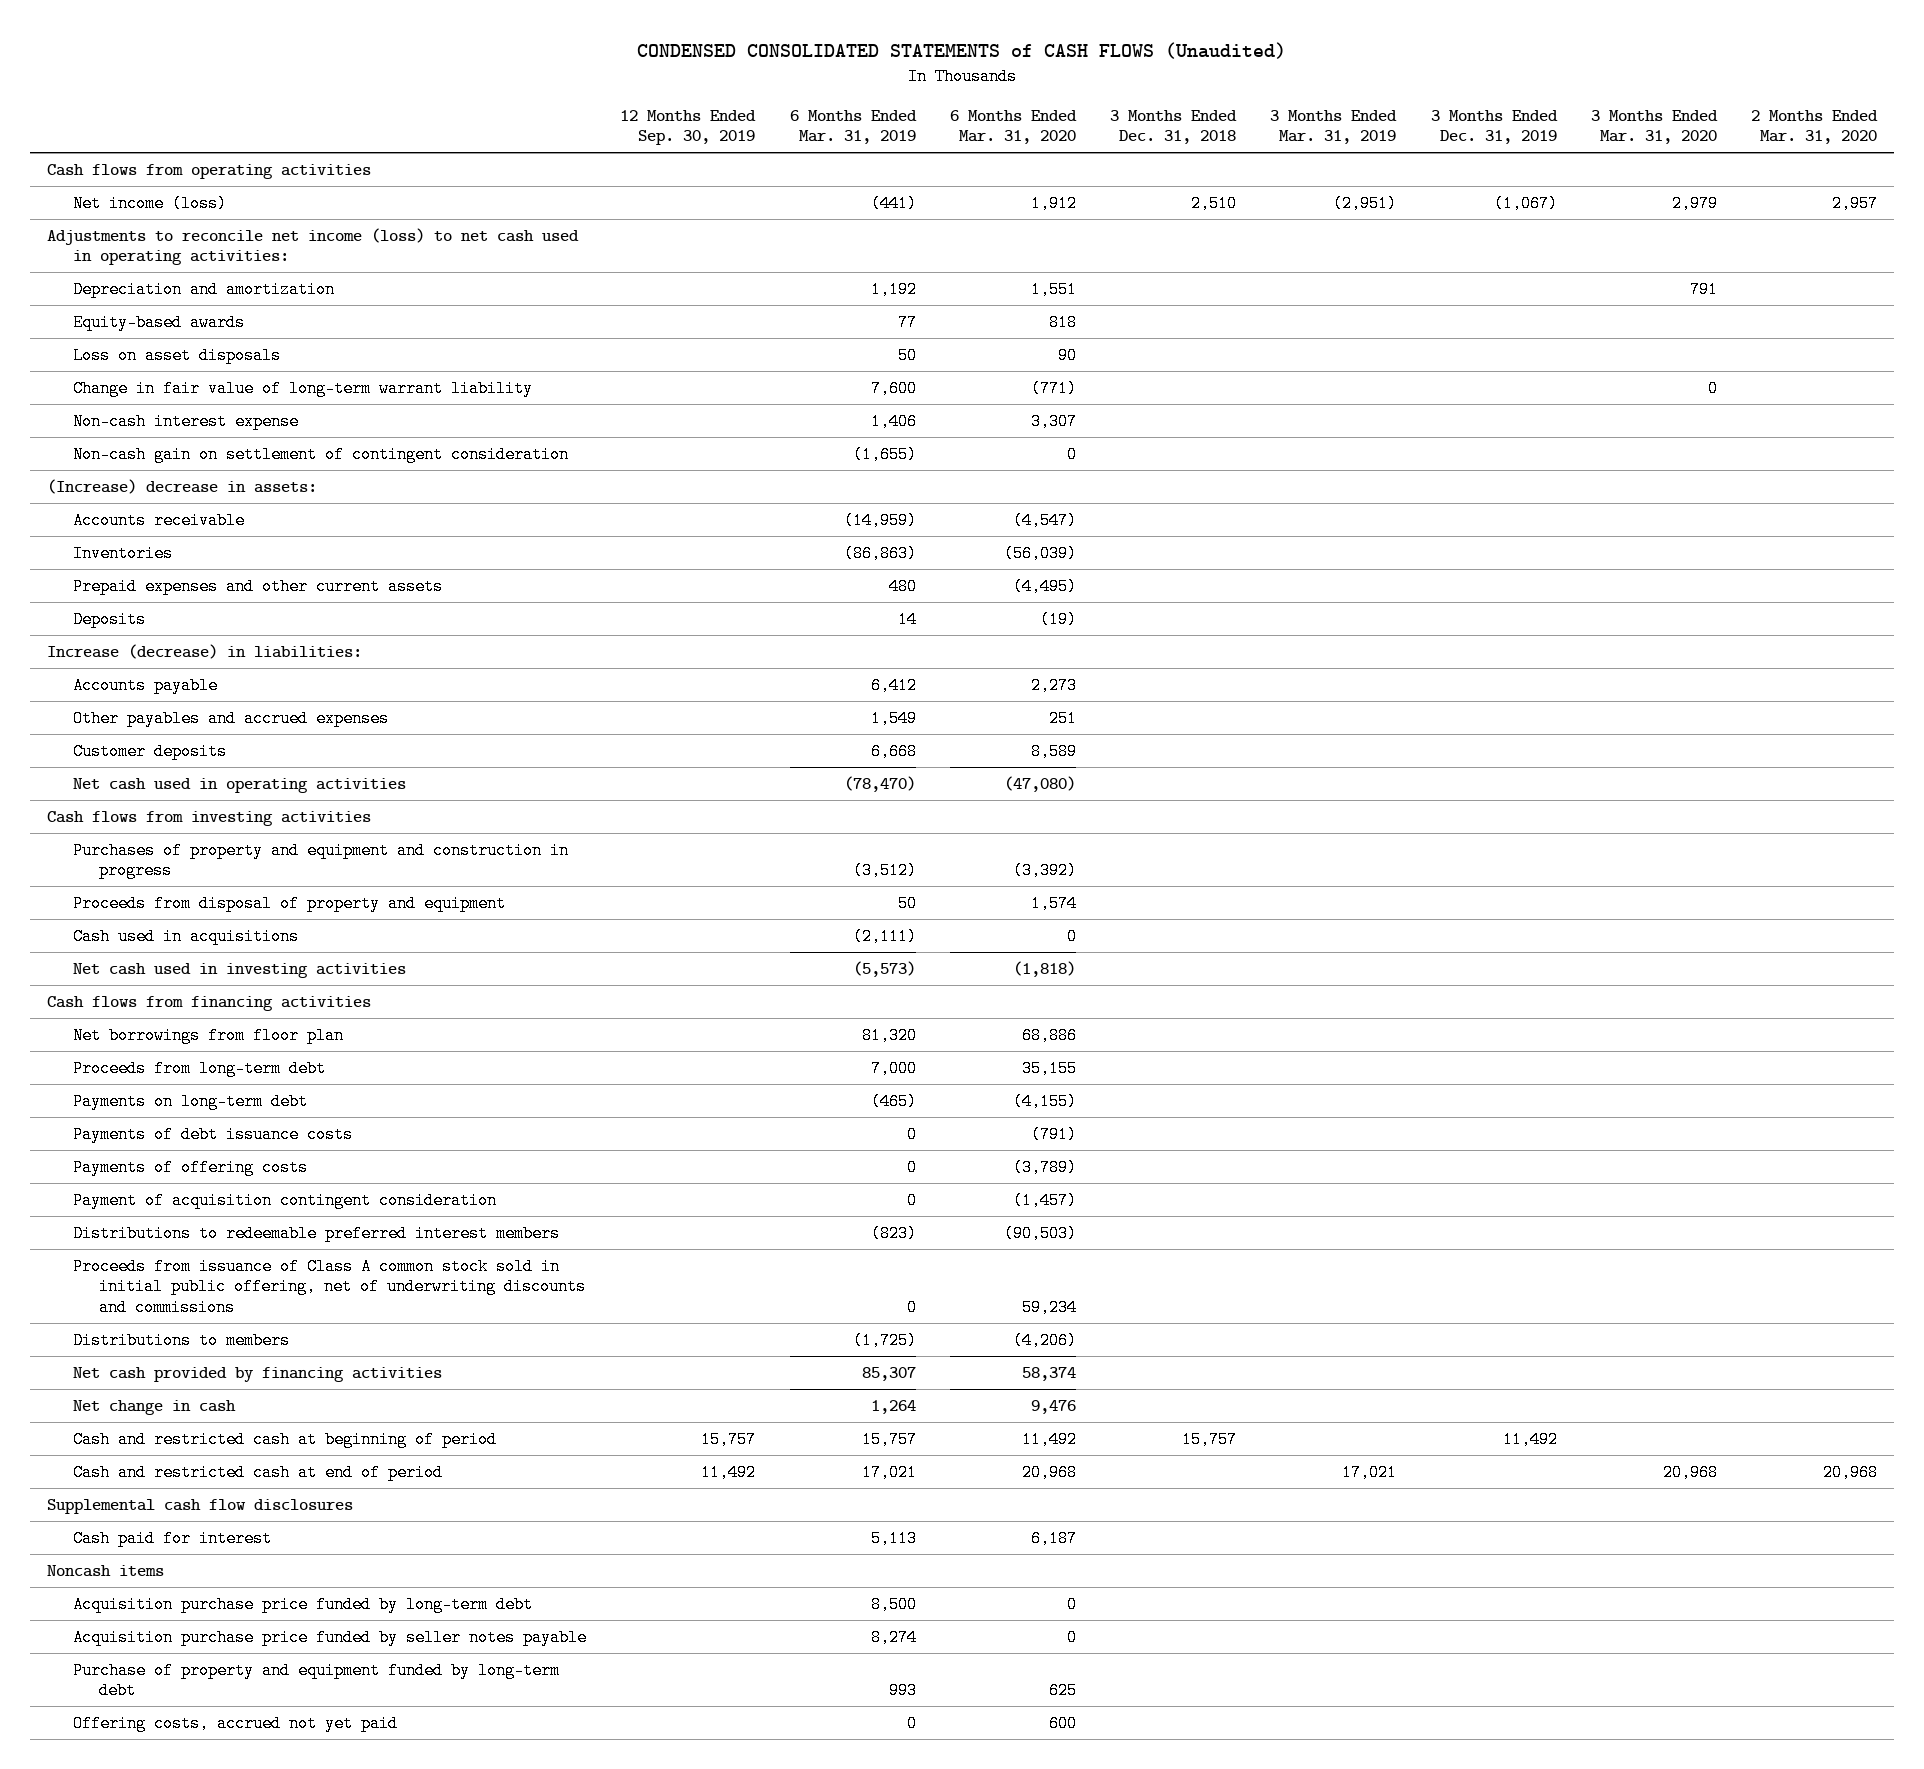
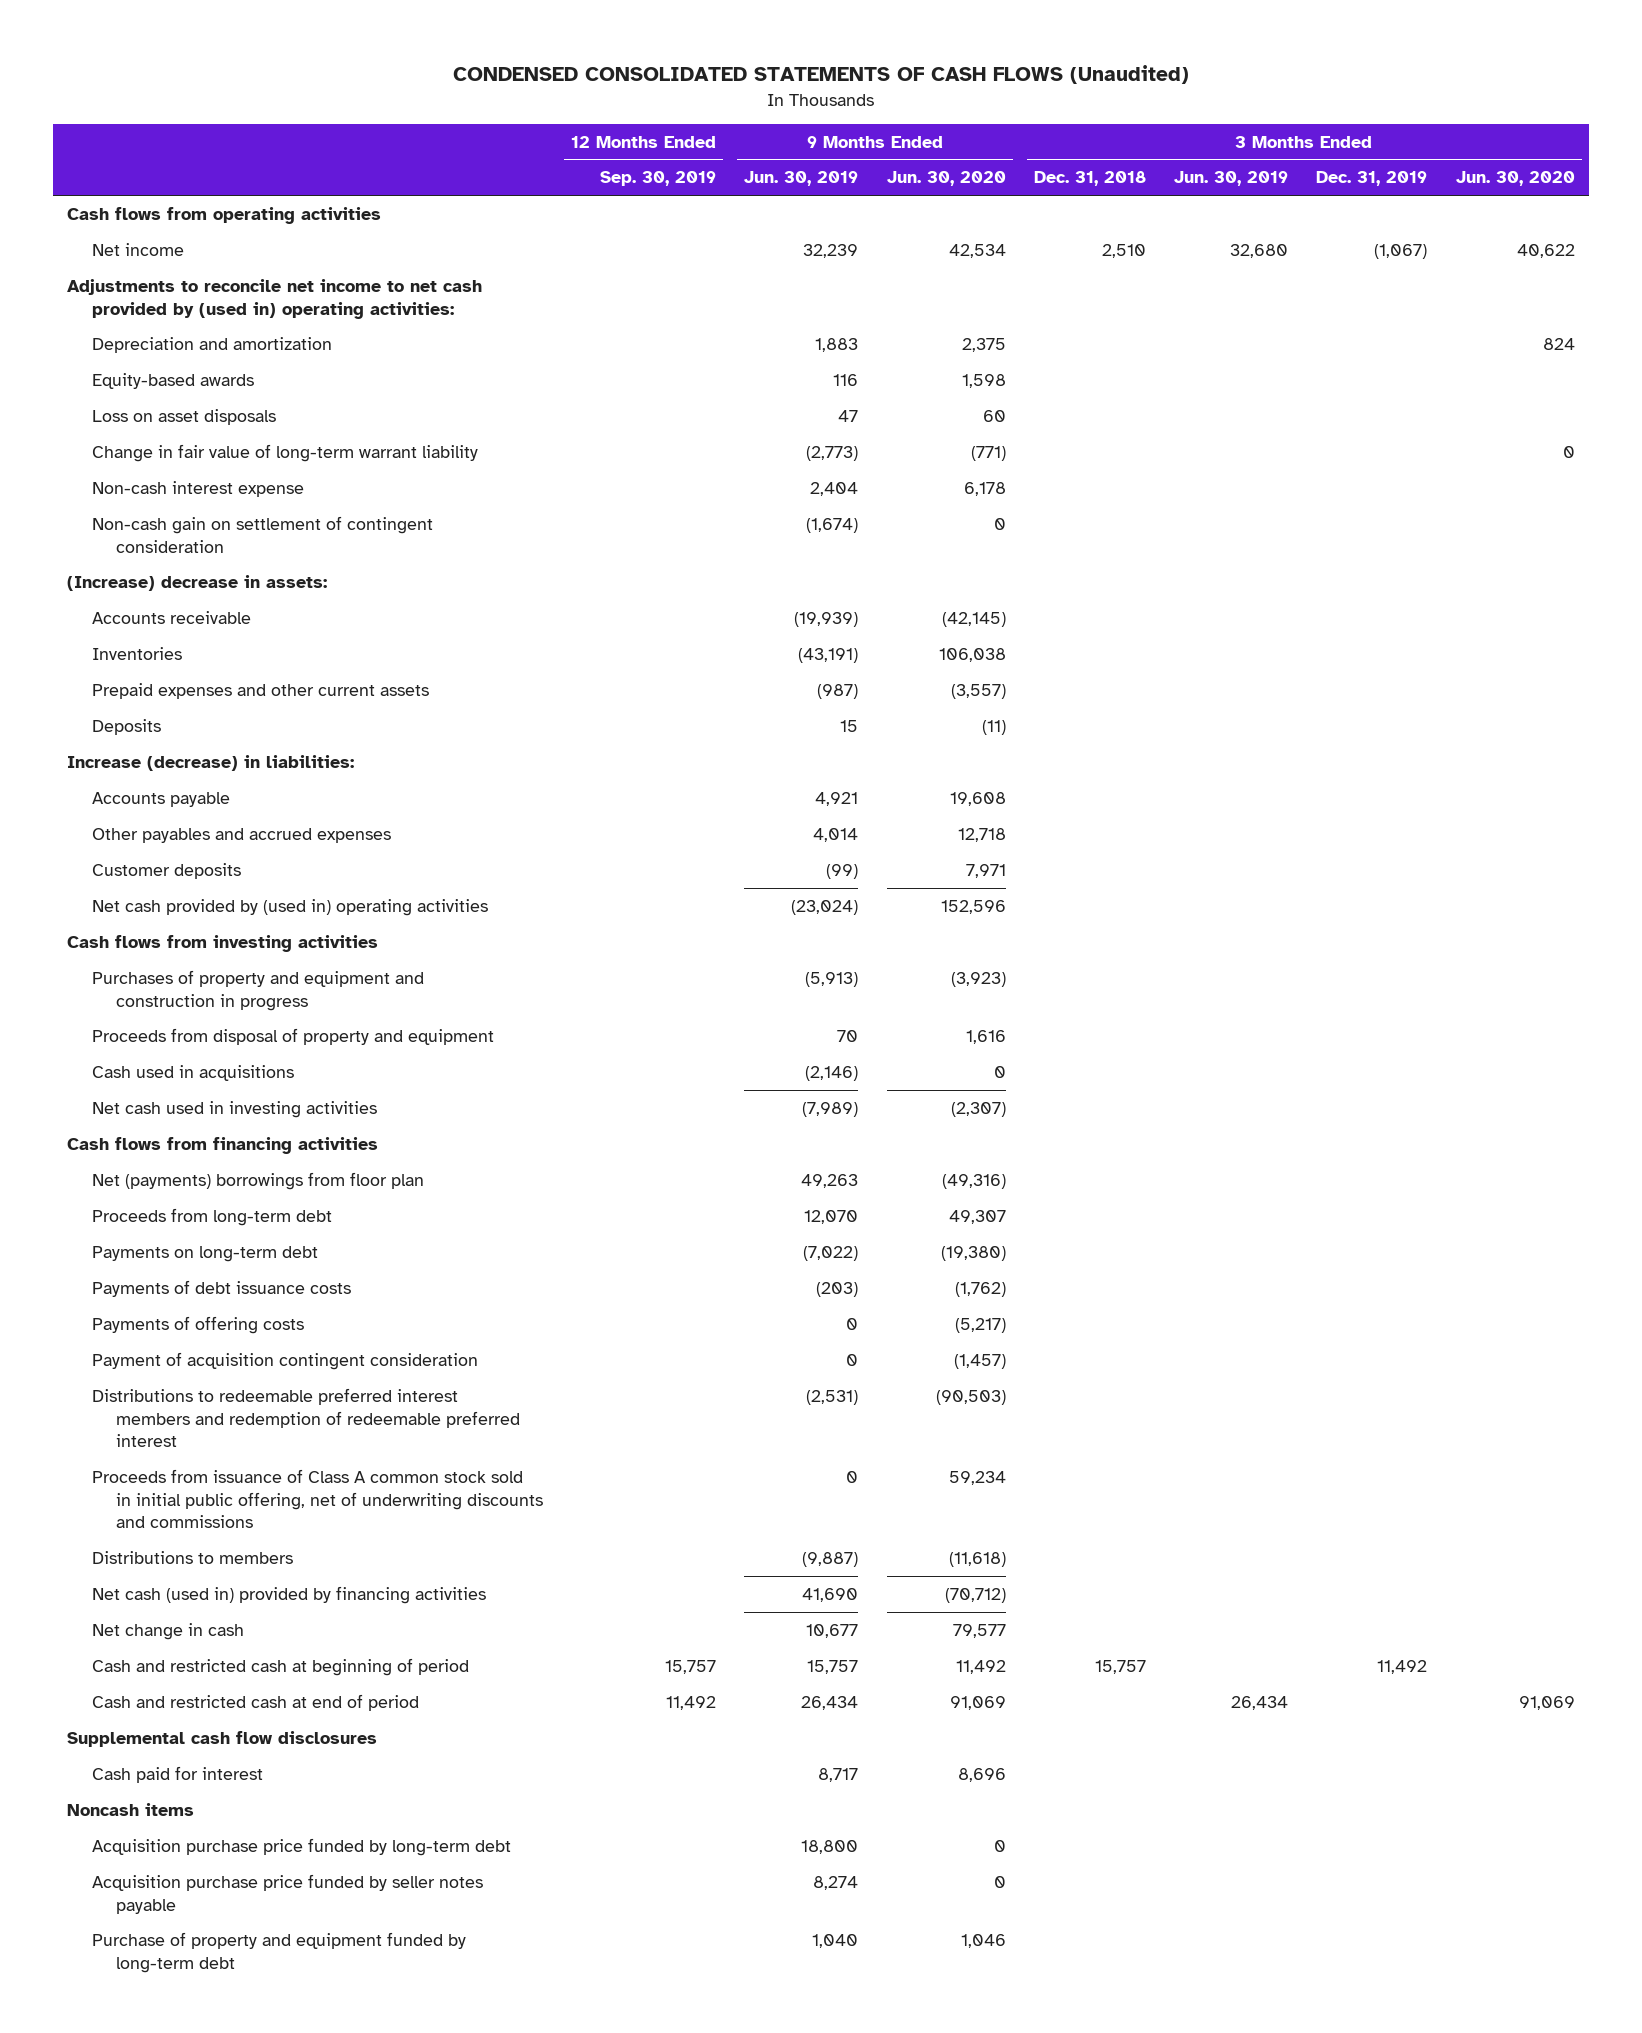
- CONDENSED CONSOLIDATED STATEMENTS of CASH FLOWS (Unaudited)
+ CONDENSED CONSOLIDATED STATEMENTS OF CASH FLOWS (Unaudited)
- | 12 Months Ended Sep. 30, 2019 | 6 Months Ended Mar. 31, 2019 | 6 Months Ended Mar. 31, 2020 | 3 Months Ended Dec. 31, 2018 | 3 Months Ended Mar. 31, 2019 | 3 Months Ended Dec. 31, 2019 | 3 Months Ended Mar. 31, 2020 | 2 Months Ended Mar. 31, 2020
+ | 12 Months Ended Sep. 30, 2019 | 9 Months Ended Jun. 30, 2019 | 9 Months Ended Jun. 30, 2020 | 3 Months Ended Dec. 31, 2018 | 3 Months Ended Jun. 30, 2019 | 3 Months Ended Dec. 31, 2019 | 3 Months Ended Jun. 30, 2020
- Net income (loss) | | (441) | 1,912 | 2,510 | (2,951) | (1,067) | 2,979 | 2,957
- Adjustments to reconcile net income (loss) to net cash used in operating activities:
+ Net income | | 32,239 | 42,534 | 2,510 | 32,680 | (1,067) | 40,622
+ Adjustments to reconcile net income to net cash provided by (used in) operating activities:
- Net cash used in operating activities | | (78,470) | (47,080) | | | | |
+ Net cash provided by (used in) operating activities | | (23,024) | 152,596 | | | |
- Net borrowings from floor plan | | 81,320 | 68,886 | | | | |
+ Net (payments) borrowings from floor plan | | 49,263 | (49,316) | | | |
- Distributions to redeemable preferred interest members | | (823) | (90,503) | | | | |
+ Distributions to redeemable preferred interest members and redemption of redeemable preferred interest | | (2,531) | (90,503) | | | |
- Net cash provided by financing activities | | 85,307 | 58,374 | | | | |
+ Net cash (used in) provided by financing activities | | 41,690 | (70,712) | | | |
- Offering costs, accrued not yet paid | | 0 | 600 | | | | |

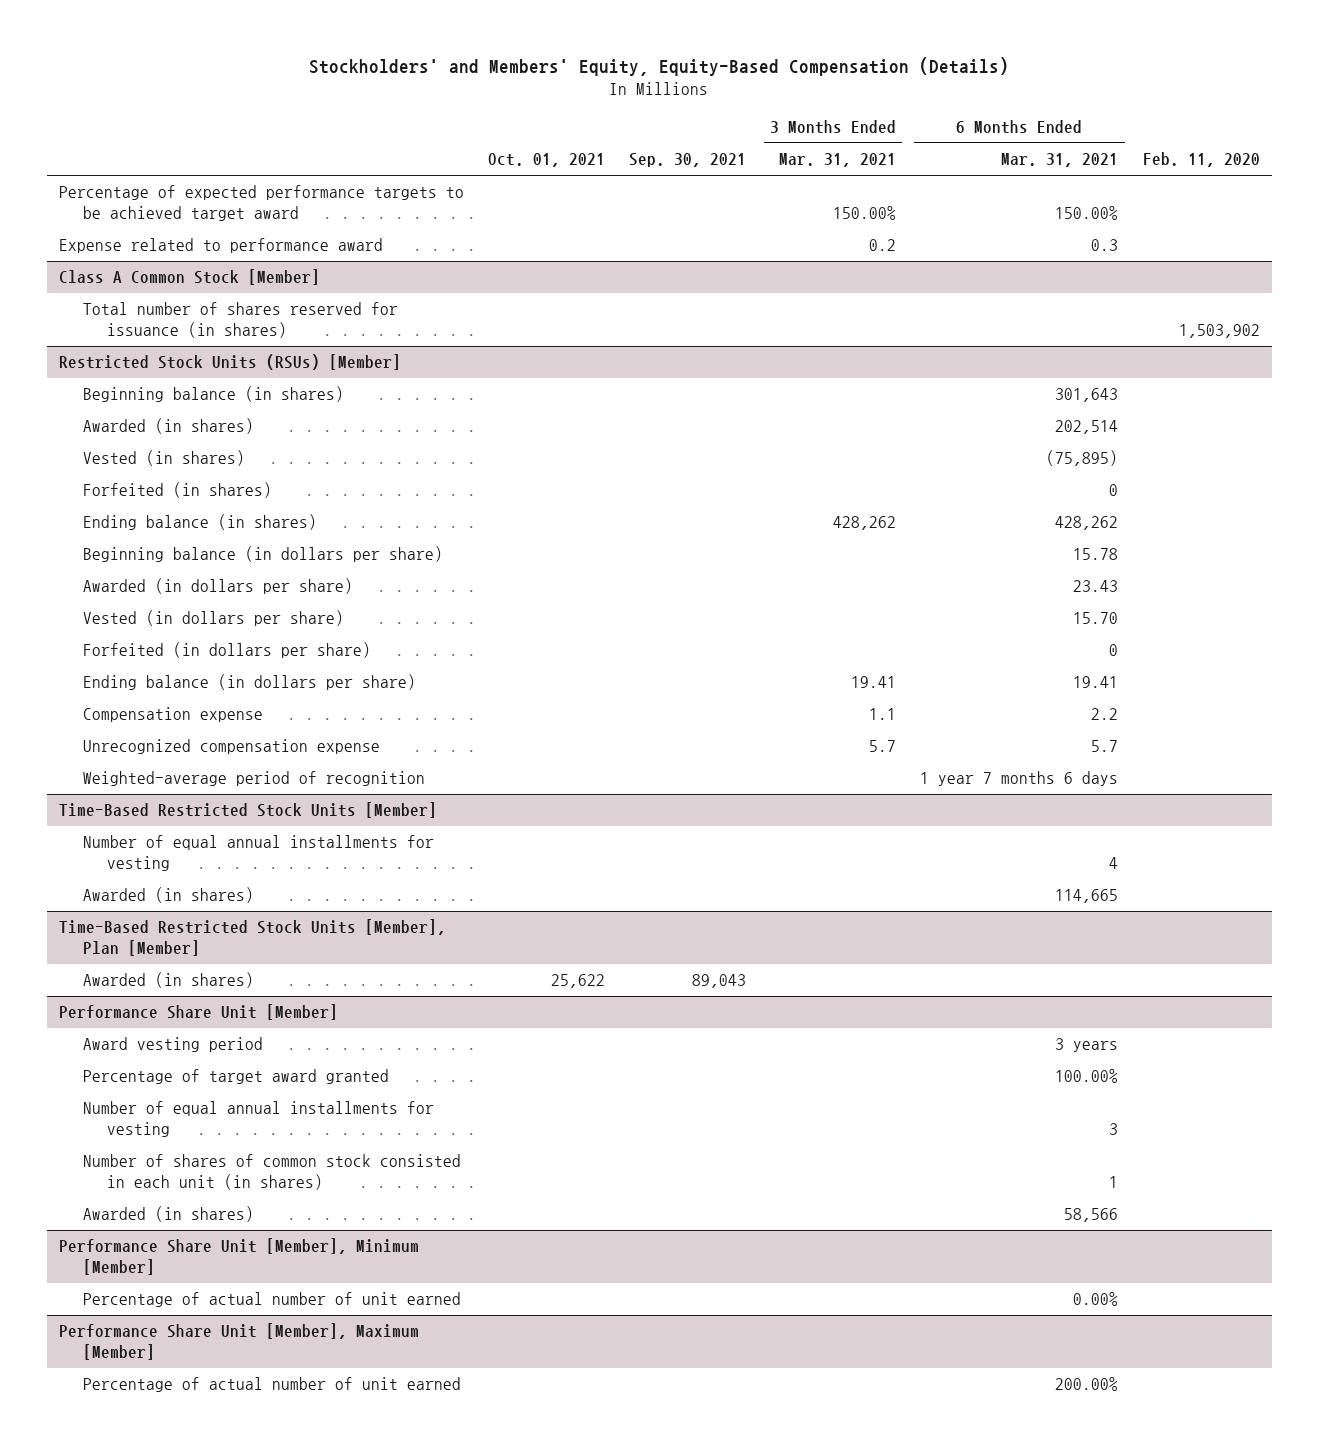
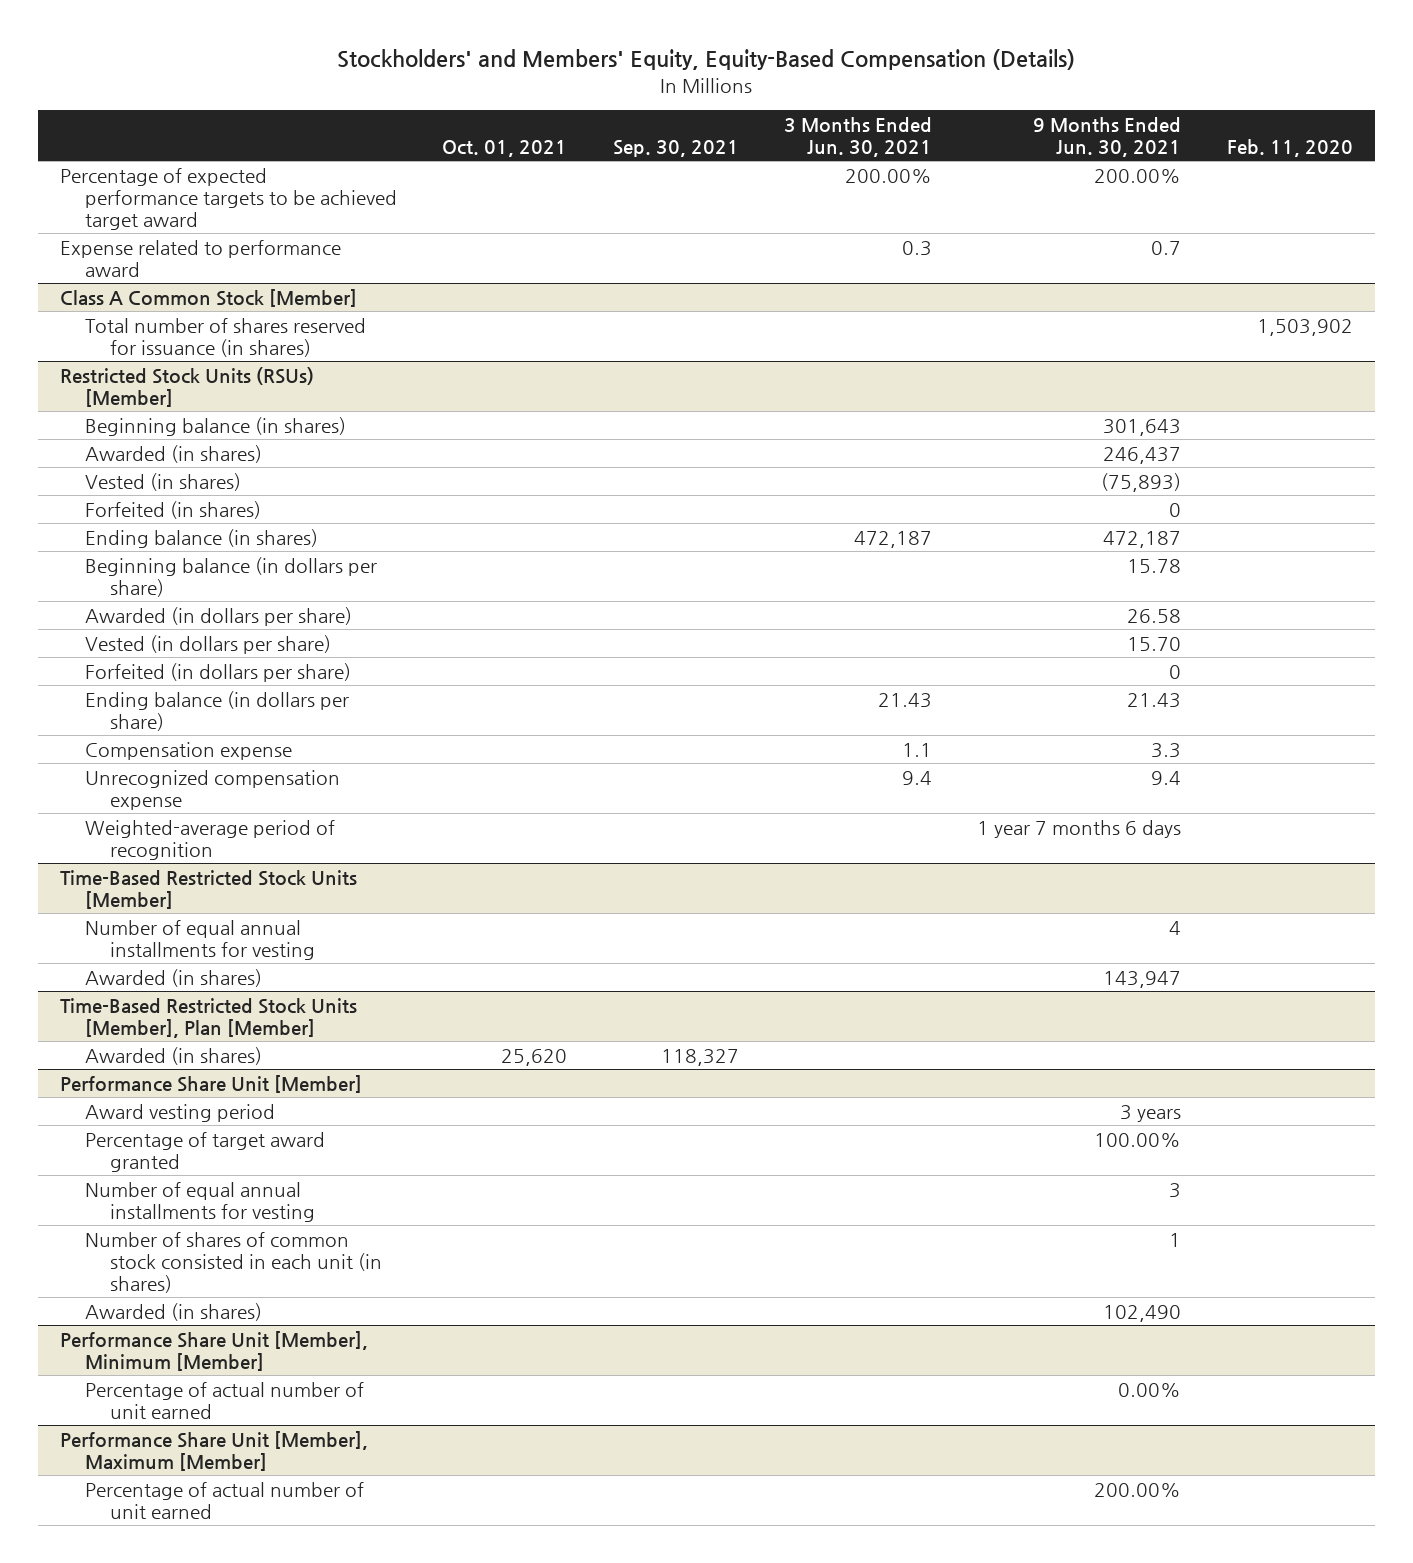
- | Oct. 01, 2021 | Sep. 30, 2021 | 3 Months Ended Mar. 31, 2021 | 6 Months Ended Mar. 31, 2021 | Feb. 11, 2020
+ | Oct. 01, 2021 | Sep. 30, 2021 | 3 Months Ended Jun. 30, 2021 | 9 Months Ended Jun. 30, 2021 | Feb. 11, 2020
@ Time-Based Restricted Stock Units [Member], Plan [Member]
- Awarded (in shares) | 25,622 | 89,043 | | |
+ Awarded (in shares) | 25,620 | 118,327 | | |

